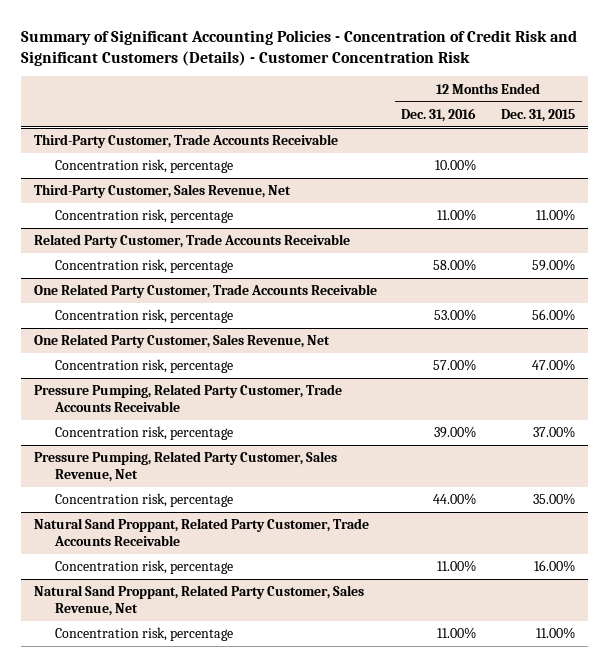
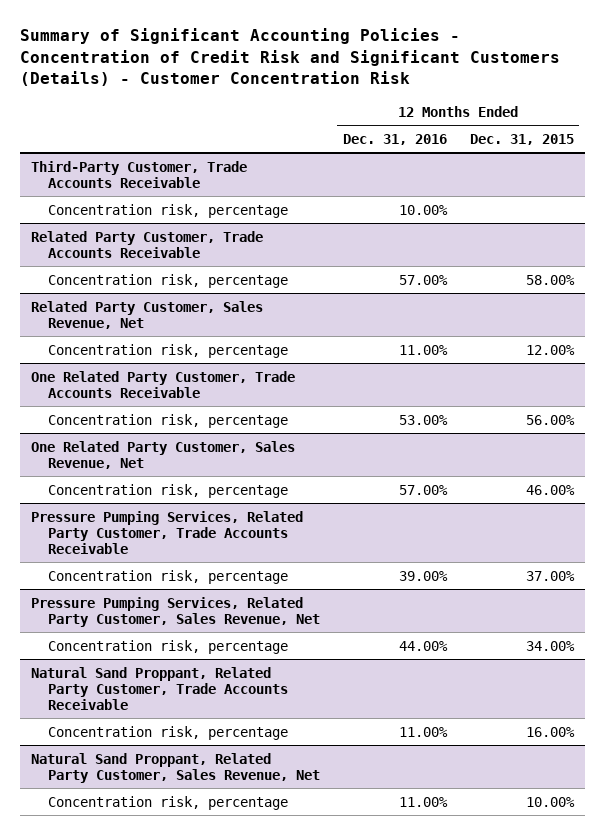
- Third-Party Customer, Sales Revenue, Net
- Concentration risk, percentage | 11.00% | 11.00%
@ Related Party Customer, Trade Accounts Receivable
- Concentration risk, percentage | 58.00% | 59.00%
+ Concentration risk, percentage | 57.00% | 58.00%
+ Related Party Customer, Sales Revenue, Net
+ Concentration risk, percentage | 11.00% | 12.00%
@ One Related Party Customer, Sales Revenue, Net
- Concentration risk, percentage | 57.00% | 47.00%
- Pressure Pumping, Related Party Customer, Trade Accounts Receivable
@ One Related Party Customer, Sales Revenue, Net
+ Concentration risk, percentage | 57.00% | 46.00%
+ Pressure Pumping Services, Related Party Customer, Trade Accounts Receivable
- Pressure Pumping, Related Party Customer, Sales Revenue, Net
- Concentration risk, percentage | 44.00% | 35.00%
+ Pressure Pumping Services, Related Party Customer, Sales Revenue, Net
+ Concentration risk, percentage | 44.00% | 34.00%
@ Natural Sand Proppant, Related Party Customer, Sales Revenue, Net
- Concentration risk, percentage | 11.00% | 11.00%
+ Concentration risk, percentage | 11.00% | 10.00%

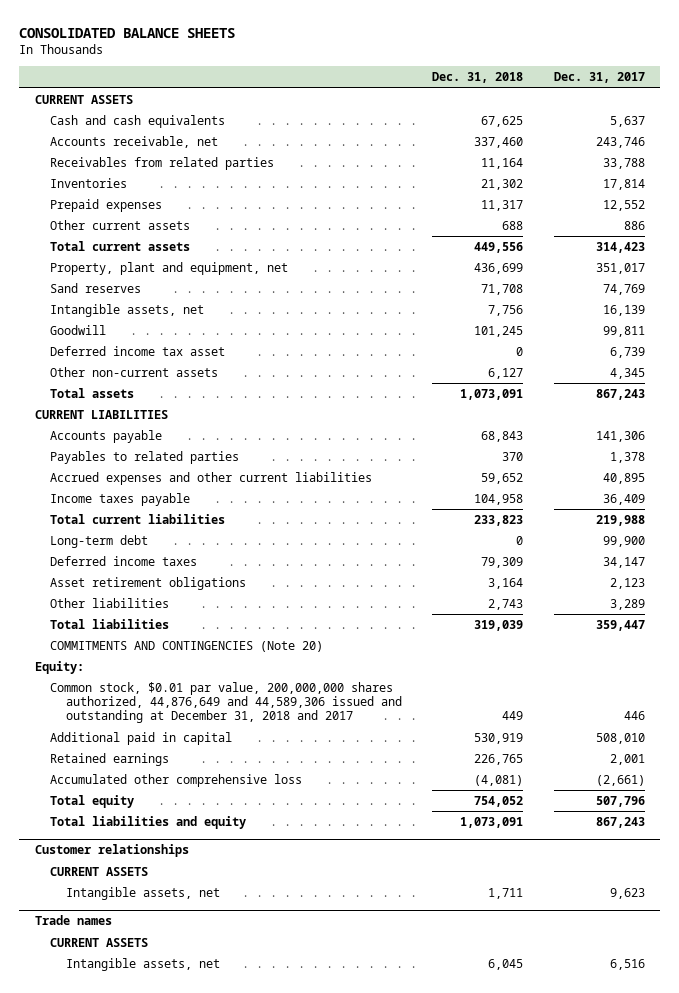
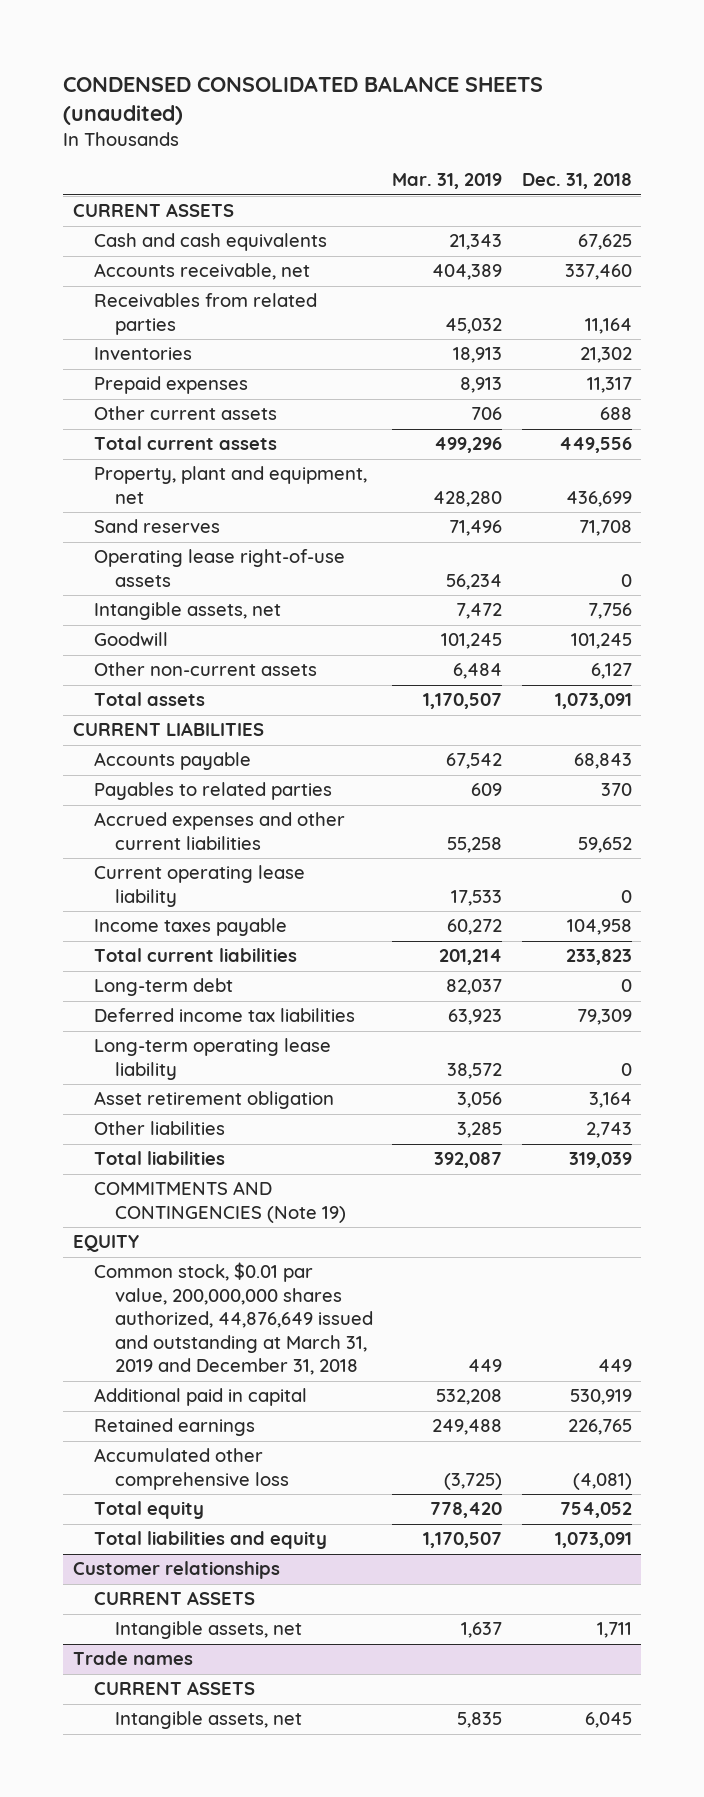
- CONSOLIDATED BALANCE SHEETS
+ CONDENSED CONSOLIDATED BALANCE SHEETS (unaudited)
- | Dec. 31, 2018 | Dec. 31, 2017
+ | Mar. 31, 2019 | Dec. 31, 2018
+ Operating lease right-of-use assets | 56,234 | 0
- Deferred income tax asset | 0 | 6,739
+ Current operating lease liability | 17,533 | 0
- Deferred income taxes | 79,309 | 34,147
- Asset retirement obligations | 3,164 | 2,123
+ Deferred income tax liabilities | 63,923 | 79,309
+ Long-term operating lease liability | 38,572 | 0
+ Asset retirement obligation | 3,056 | 3,164
- COMMITMENTS AND CONTINGENCIES (Note 20)
- Equity:
- Common stock, $0.01 par value, 200,000,000 shares authorized, 44,876,649 and 44,589,306 issued and outstanding at December 31, 2018 and 2017 | 449 | 446
+ COMMITMENTS AND CONTINGENCIES (Note 19)
+ EQUITY
+ Common stock, $0.01 par value, 200,000,000 shares authorized, 44,876,649 issued and outstanding at March 31, 2019 and December 31, 2018 | 449 | 449

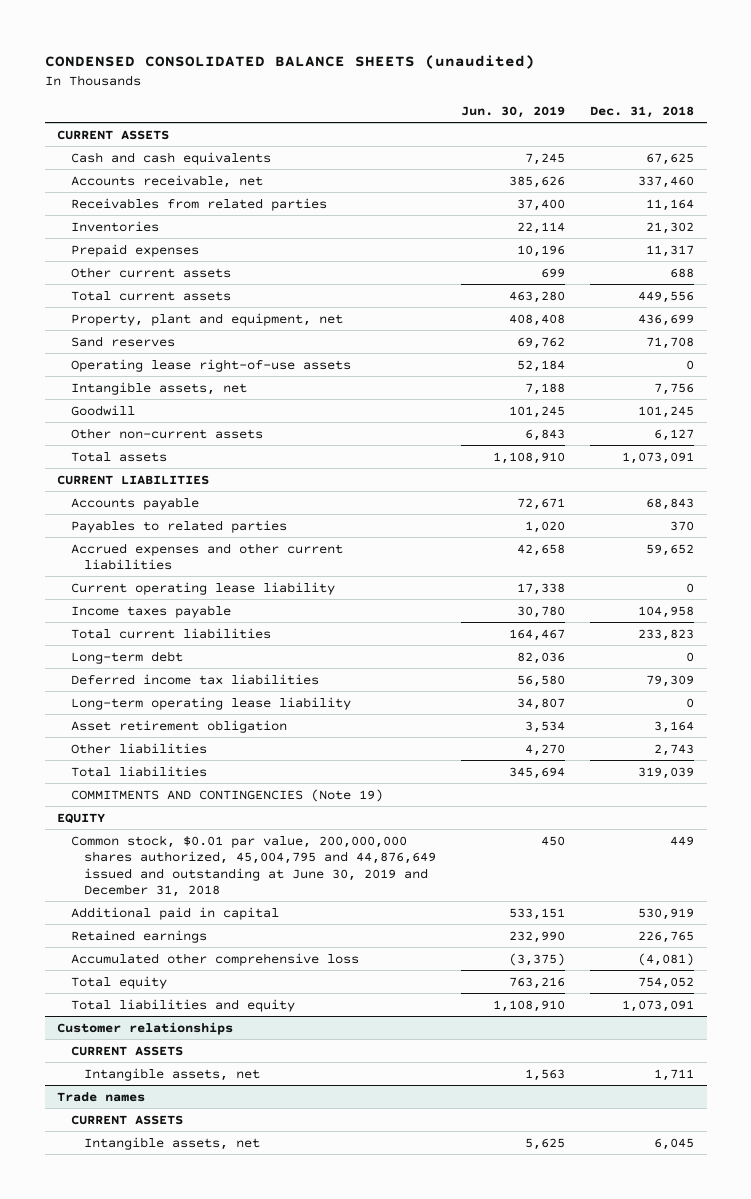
- | Mar. 31, 2019 | Dec. 31, 2018
+ | Jun. 30, 2019 | Dec. 31, 2018
- Common stock, $0.01 par value, 200,000,000 shares authorized, 44,876,649 issued and outstanding at March 31, 2019 and December 31, 2018 | 449 | 449
+ Common stock, $0.01 par value, 200,000,000 shares authorized, 45,004,795 and 44,876,649 issued and outstanding at June 30, 2019 and December 31, 2018 | 450 | 449

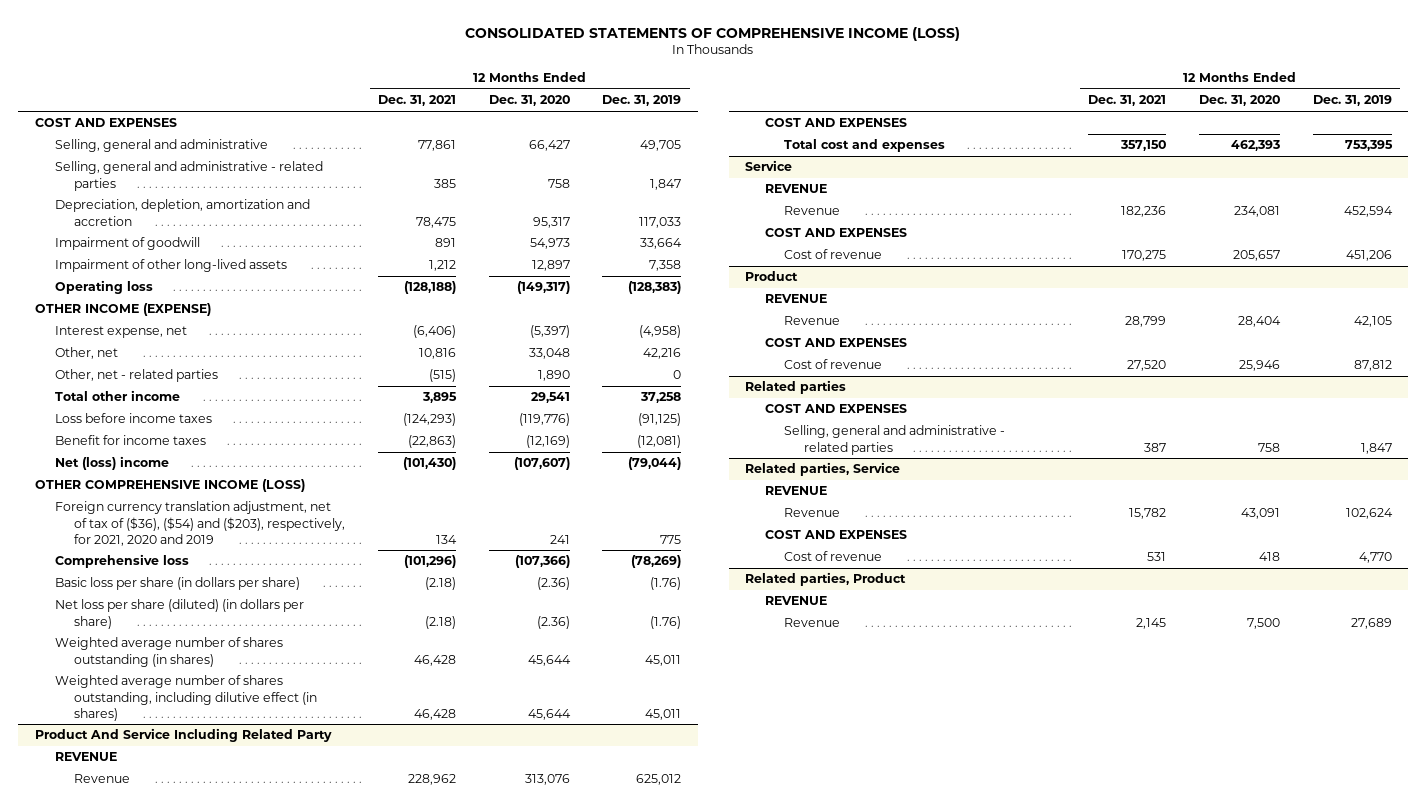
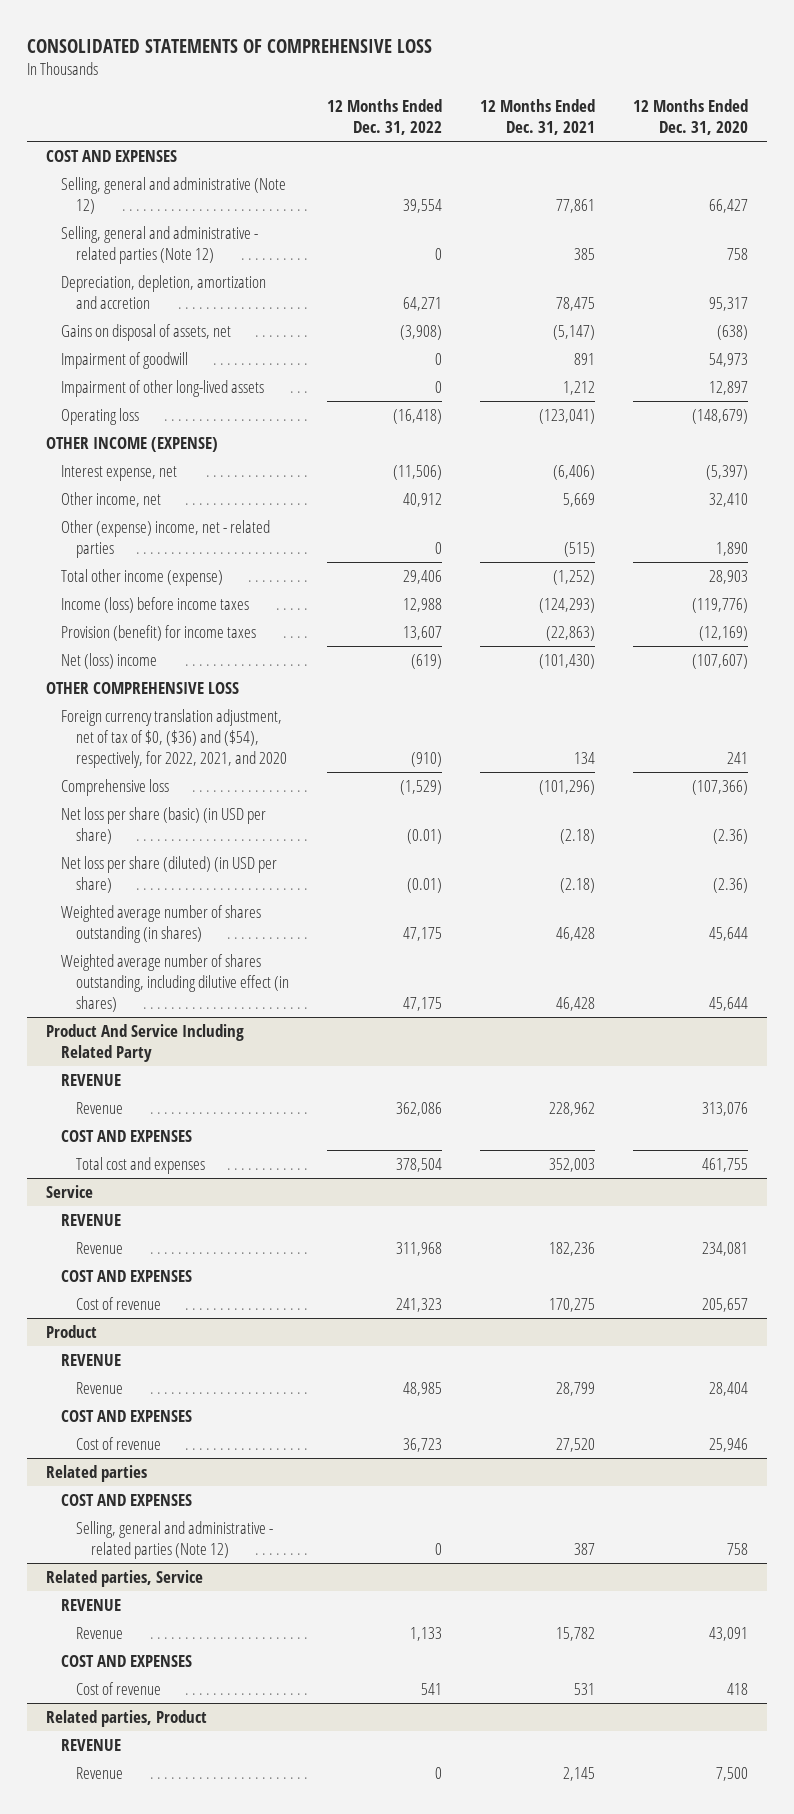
- CONSOLIDATED STATEMENTS OF COMPREHENSIVE INCOME (LOSS)
+ CONSOLIDATED STATEMENTS OF COMPREHENSIVE LOSS
- | 12 Months Ended Dec. 31, 2021 | 12 Months Ended Dec. 31, 2020 | 12 Months Ended Dec. 31, 2019
+ | 12 Months Ended Dec. 31, 2022 | 12 Months Ended Dec. 31, 2021 | 12 Months Ended Dec. 31, 2020
- Selling, general and administrative | 77,861 | 66,427 | 49,705
- Selling, general and administrative - related parties | 385 | 758 | 1,847
+ Selling, general and administrative (Note 12) | 39,554 | 77,861 | 66,427
+ Selling, general and administrative - related parties (Note 12) | 0 | 385 | 758
+ Gains on disposal of assets, net | (3,908) | (5,147) | (638)
- Operating loss | (128,188) | (149,317) | (128,383)
+ Operating loss | (16,418) | (123,041) | (148,679)
- Other, net | 10,816 | 33,048 | 42,216
- Other, net - related parties | (515) | 1,890 | 0
- Total other income | 3,895 | 29,541 | 37,258
- Loss before income taxes | (124,293) | (119,776) | (91,125)
- Benefit for income taxes | (22,863) | (12,169) | (12,081)
+ Other income, net | 40,912 | 5,669 | 32,410
+ Other (expense) income, net - related parties | 0 | (515) | 1,890
+ Total other income (expense) | 29,406 | (1,252) | 28,903
+ Income (loss) before income taxes | 12,988 | (124,293) | (119,776)
+ Provision (benefit) for income taxes | 13,607 | (22,863) | (12,169)
- OTHER COMPREHENSIVE INCOME (LOSS)
- Foreign currency translation adjustment, net of tax of ($36), ($54) and ($203), respectively, for 2021, 2020 and 2019 | 134 | 241 | 775
+ OTHER COMPREHENSIVE LOSS
+ Foreign currency translation adjustment, net of tax of $0, ($36) and ($54), respectively, for 2022, 2021, and 2020 | (910) | 134 | 241
- Basic loss per share (in dollars per share) | (2.18) | (2.36) | (1.76)
- Net loss per share (diluted) (in dollars per share) | (2.18) | (2.36) | (1.76)
+ Net loss per share (basic) (in USD per share) | (0.01) | (2.18) | (2.36)
+ Net loss per share (diluted) (in USD per share) | (0.01) | (2.18) | (2.36)
@ Product And Service Including Related Party
- Total cost and expenses | 357,150 | 462,393 | 753,395
+ Total cost and expenses | 378,504 | 352,003 | 461,755
@ Related parties
- Selling, general and administrative - related parties | 387 | 758 | 1,847
+ Selling, general and administrative - related parties (Note 12) | 0 | 387 | 758

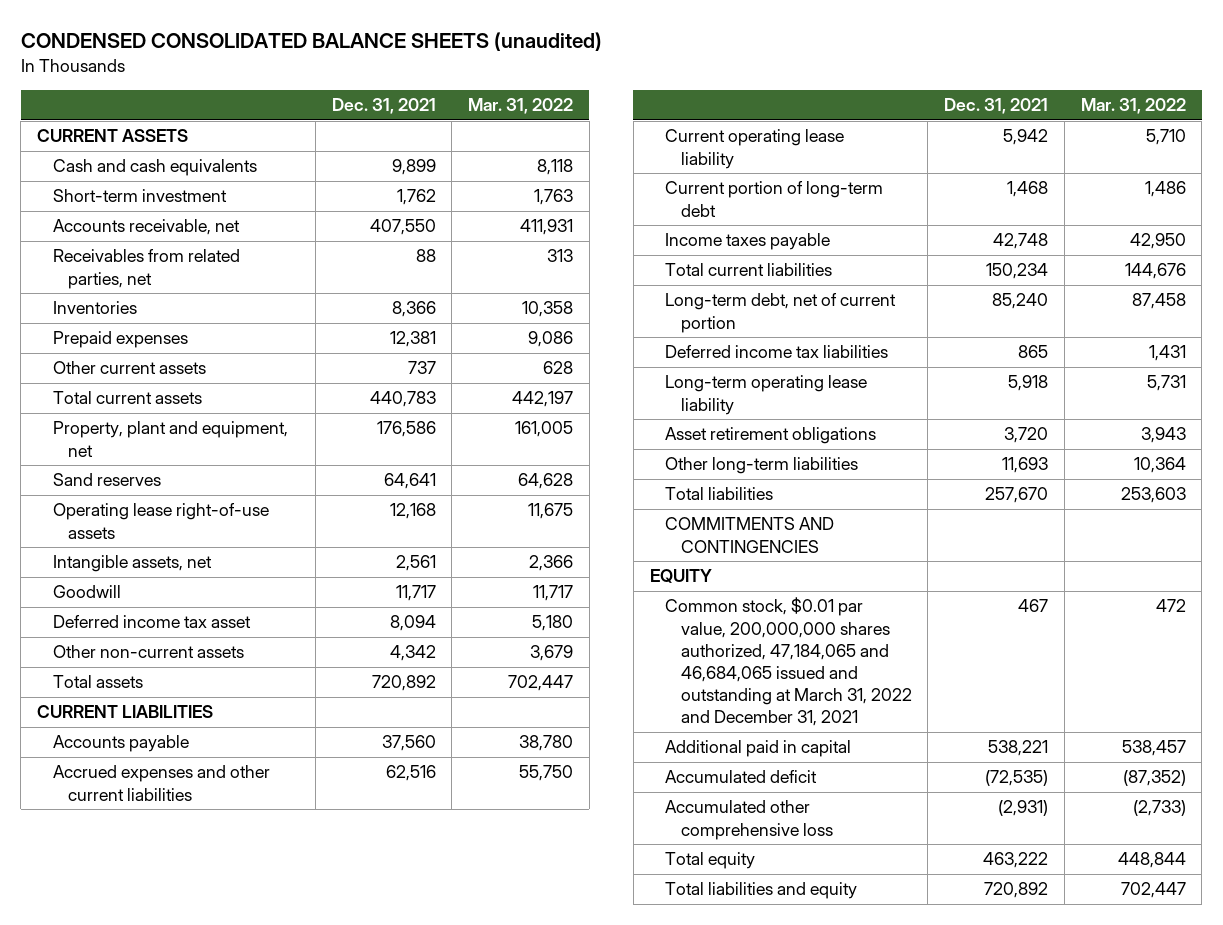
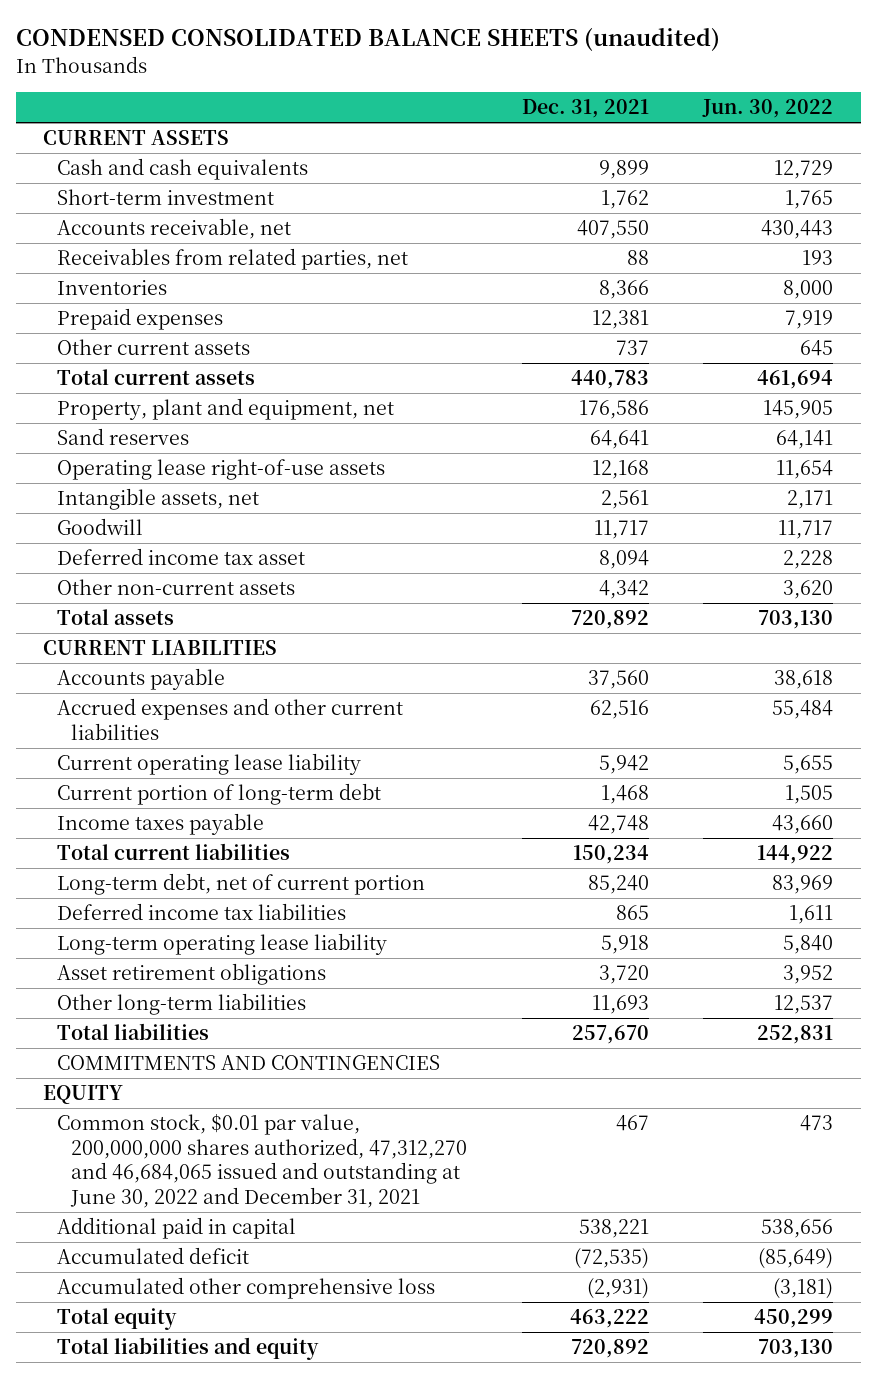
- | Dec. 31, 2021 | Mar. 31, 2022
+ | Dec. 31, 2021 | Jun. 30, 2022
- Common stock, $0.01 par value, 200,000,000 shares authorized, 47,184,065 and 46,684,065 issued and outstanding at March 31, 2022 and December 31, 2021 | 467 | 472
+ Common stock, $0.01 par value, 200,000,000 shares authorized, 47,312,270 and 46,684,065 issued and outstanding at June 30, 2022 and December 31, 2021 | 467 | 473

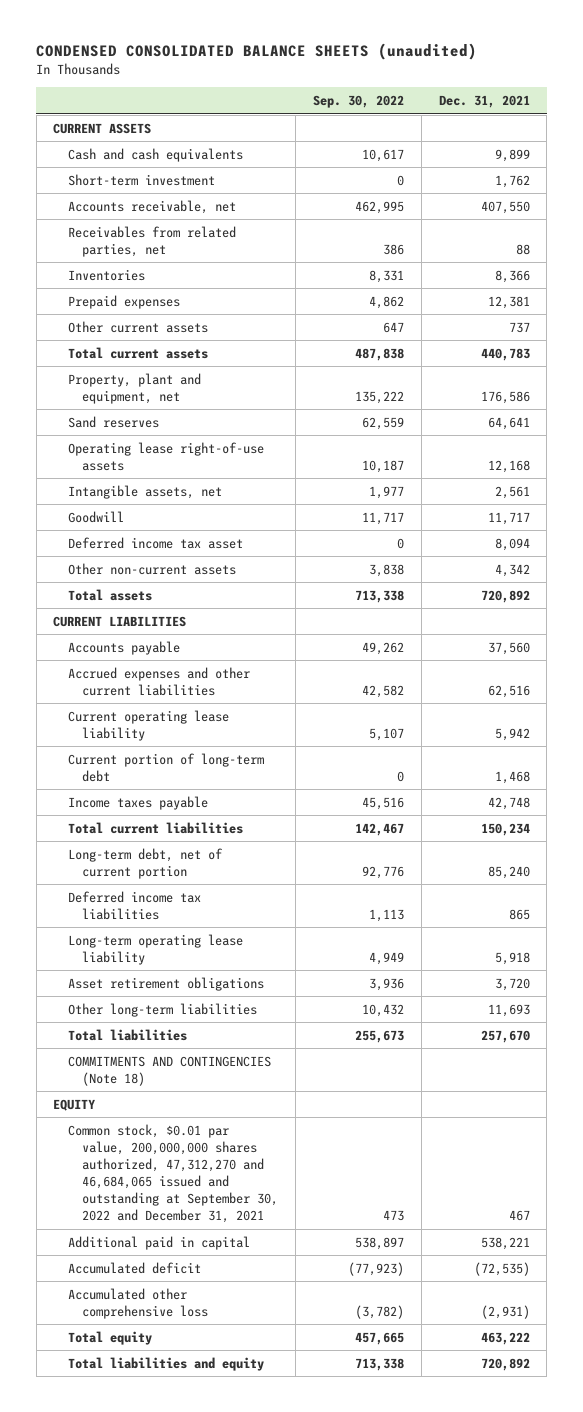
- | Dec. 31, 2021 | Jun. 30, 2022
+ | Sep. 30, 2022 | Dec. 31, 2021
- COMMITMENTS AND CONTINGENCIES
+ COMMITMENTS AND CONTINGENCIES (Note 18)
- Common stock, $0.01 par value, 200,000,000 shares authorized, 47,312,270 and 46,684,065 issued and outstanding at June 30, 2022 and December 31, 2021 | 467 | 473
+ Common stock, $0.01 par value, 200,000,000 shares authorized, 47,312,270 and 46,684,065 issued and outstanding at September 30, 2022 and December 31, 2021 | 473 | 467

